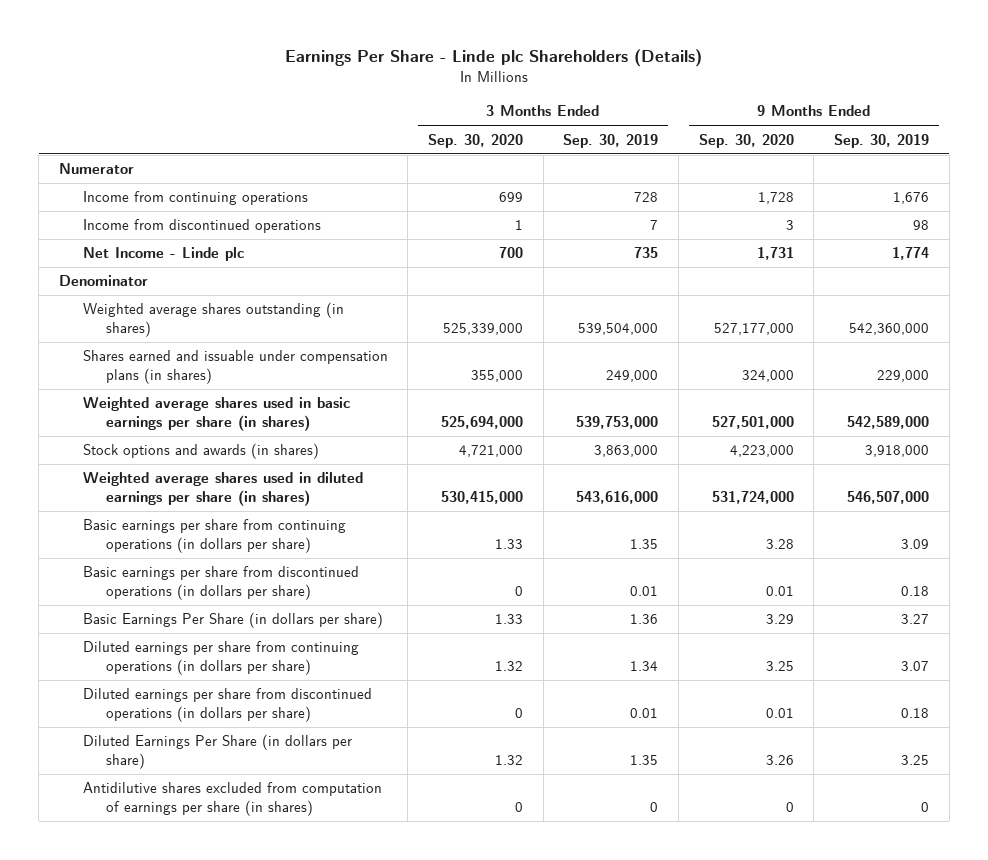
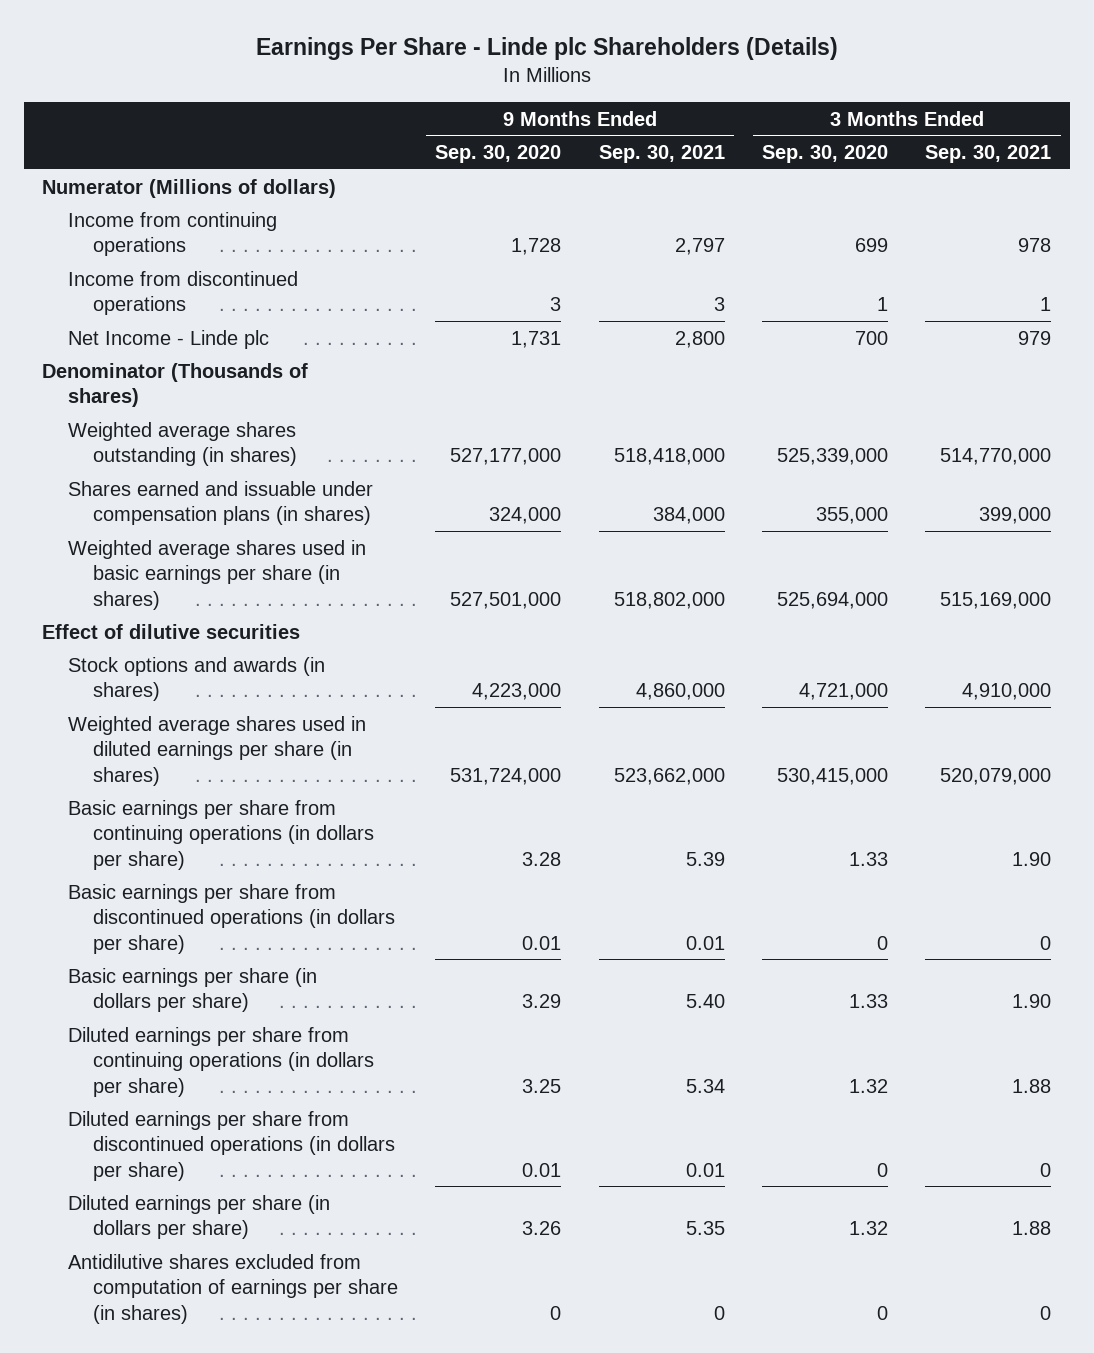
- | 3 Months Ended Sep. 30, 2020 | 3 Months Ended Sep. 30, 2019 | 9 Months Ended Sep. 30, 2020 | 9 Months Ended Sep. 30, 2019
+ | 9 Months Ended Sep. 30, 2020 | 9 Months Ended Sep. 30, 2021 | 3 Months Ended Sep. 30, 2020 | 3 Months Ended Sep. 30, 2021
- Numerator
+ Numerator (Millions of dollars)
- Denominator
+ Denominator (Thousands of shares)
+ Effect of dilutive securities
- Basic Earnings Per Share (in dollars per share) | 1.33 | 1.36 | 3.29 | 3.27
+ Basic earnings per share (in dollars per share) | 3.29 | 5.40 | 1.33 | 1.90
- Diluted Earnings Per Share (in dollars per share) | 1.32 | 1.35 | 3.26 | 3.25
+ Diluted earnings per share (in dollars per share) | 3.26 | 5.35 | 1.32 | 1.88

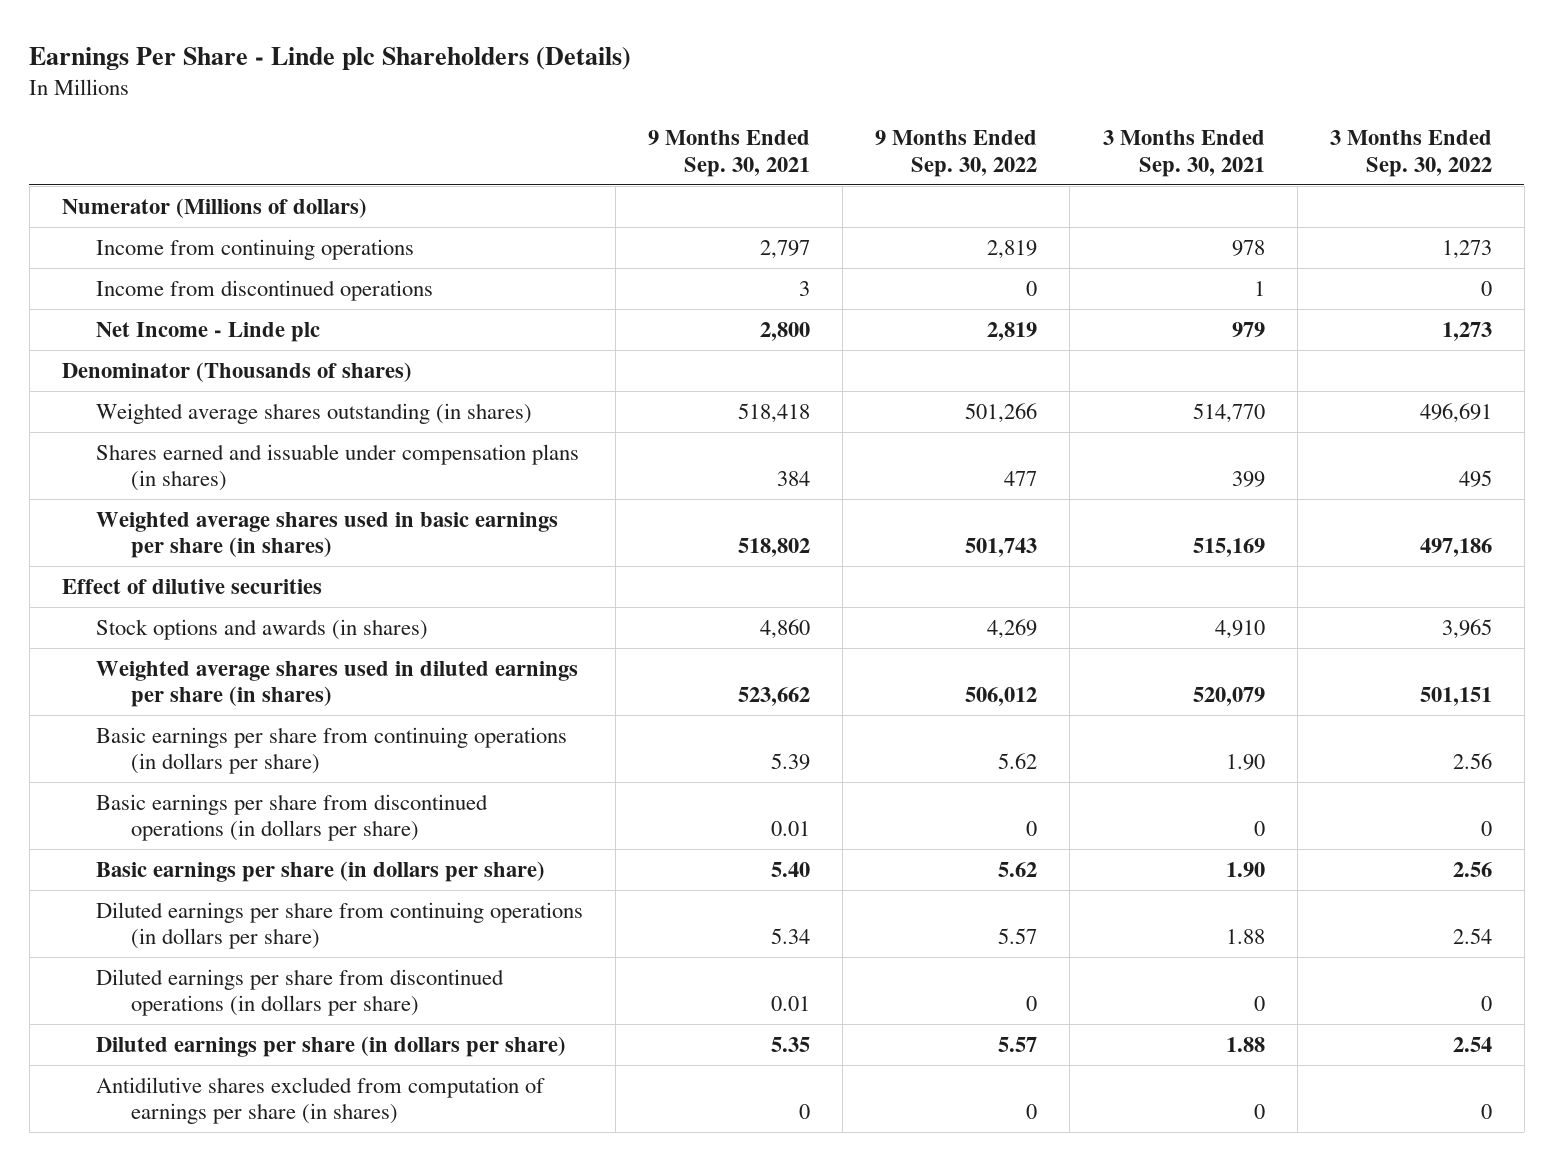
- | 9 Months Ended Sep. 30, 2020 | 9 Months Ended Sep. 30, 2021 | 3 Months Ended Sep. 30, 2020 | 3 Months Ended Sep. 30, 2021
+ | 9 Months Ended Sep. 30, 2021 | 9 Months Ended Sep. 30, 2022 | 3 Months Ended Sep. 30, 2021 | 3 Months Ended Sep. 30, 2022
- Weighted average shares outstanding (in shares) | 527,177,000 | 518,418,000 | 525,339,000 | 514,770,000
- Shares earned and issuable under compensation plans (in shares) | 324,000 | 384,000 | 355,000 | 399,000
- Weighted average shares used in basic earnings per share (in shares) | 527,501,000 | 518,802,000 | 525,694,000 | 515,169,000
+ Weighted average shares outstanding (in shares) | 518,418 | 501,266 | 514,770 | 496,691
+ Shares earned and issuable under compensation plans (in shares) | 384 | 477 | 399 | 495
+ Weighted average shares used in basic earnings per share (in shares) | 518,802 | 501,743 | 515,169 | 497,186
- Stock options and awards (in shares) | 4,223,000 | 4,860,000 | 4,721,000 | 4,910,000
- Weighted average shares used in diluted earnings per share (in shares) | 531,724,000 | 523,662,000 | 530,415,000 | 520,079,000
+ Stock options and awards (in shares) | 4,860 | 4,269 | 4,910 | 3,965
+ Weighted average shares used in diluted earnings per share (in shares) | 523,662 | 506,012 | 520,079 | 501,151

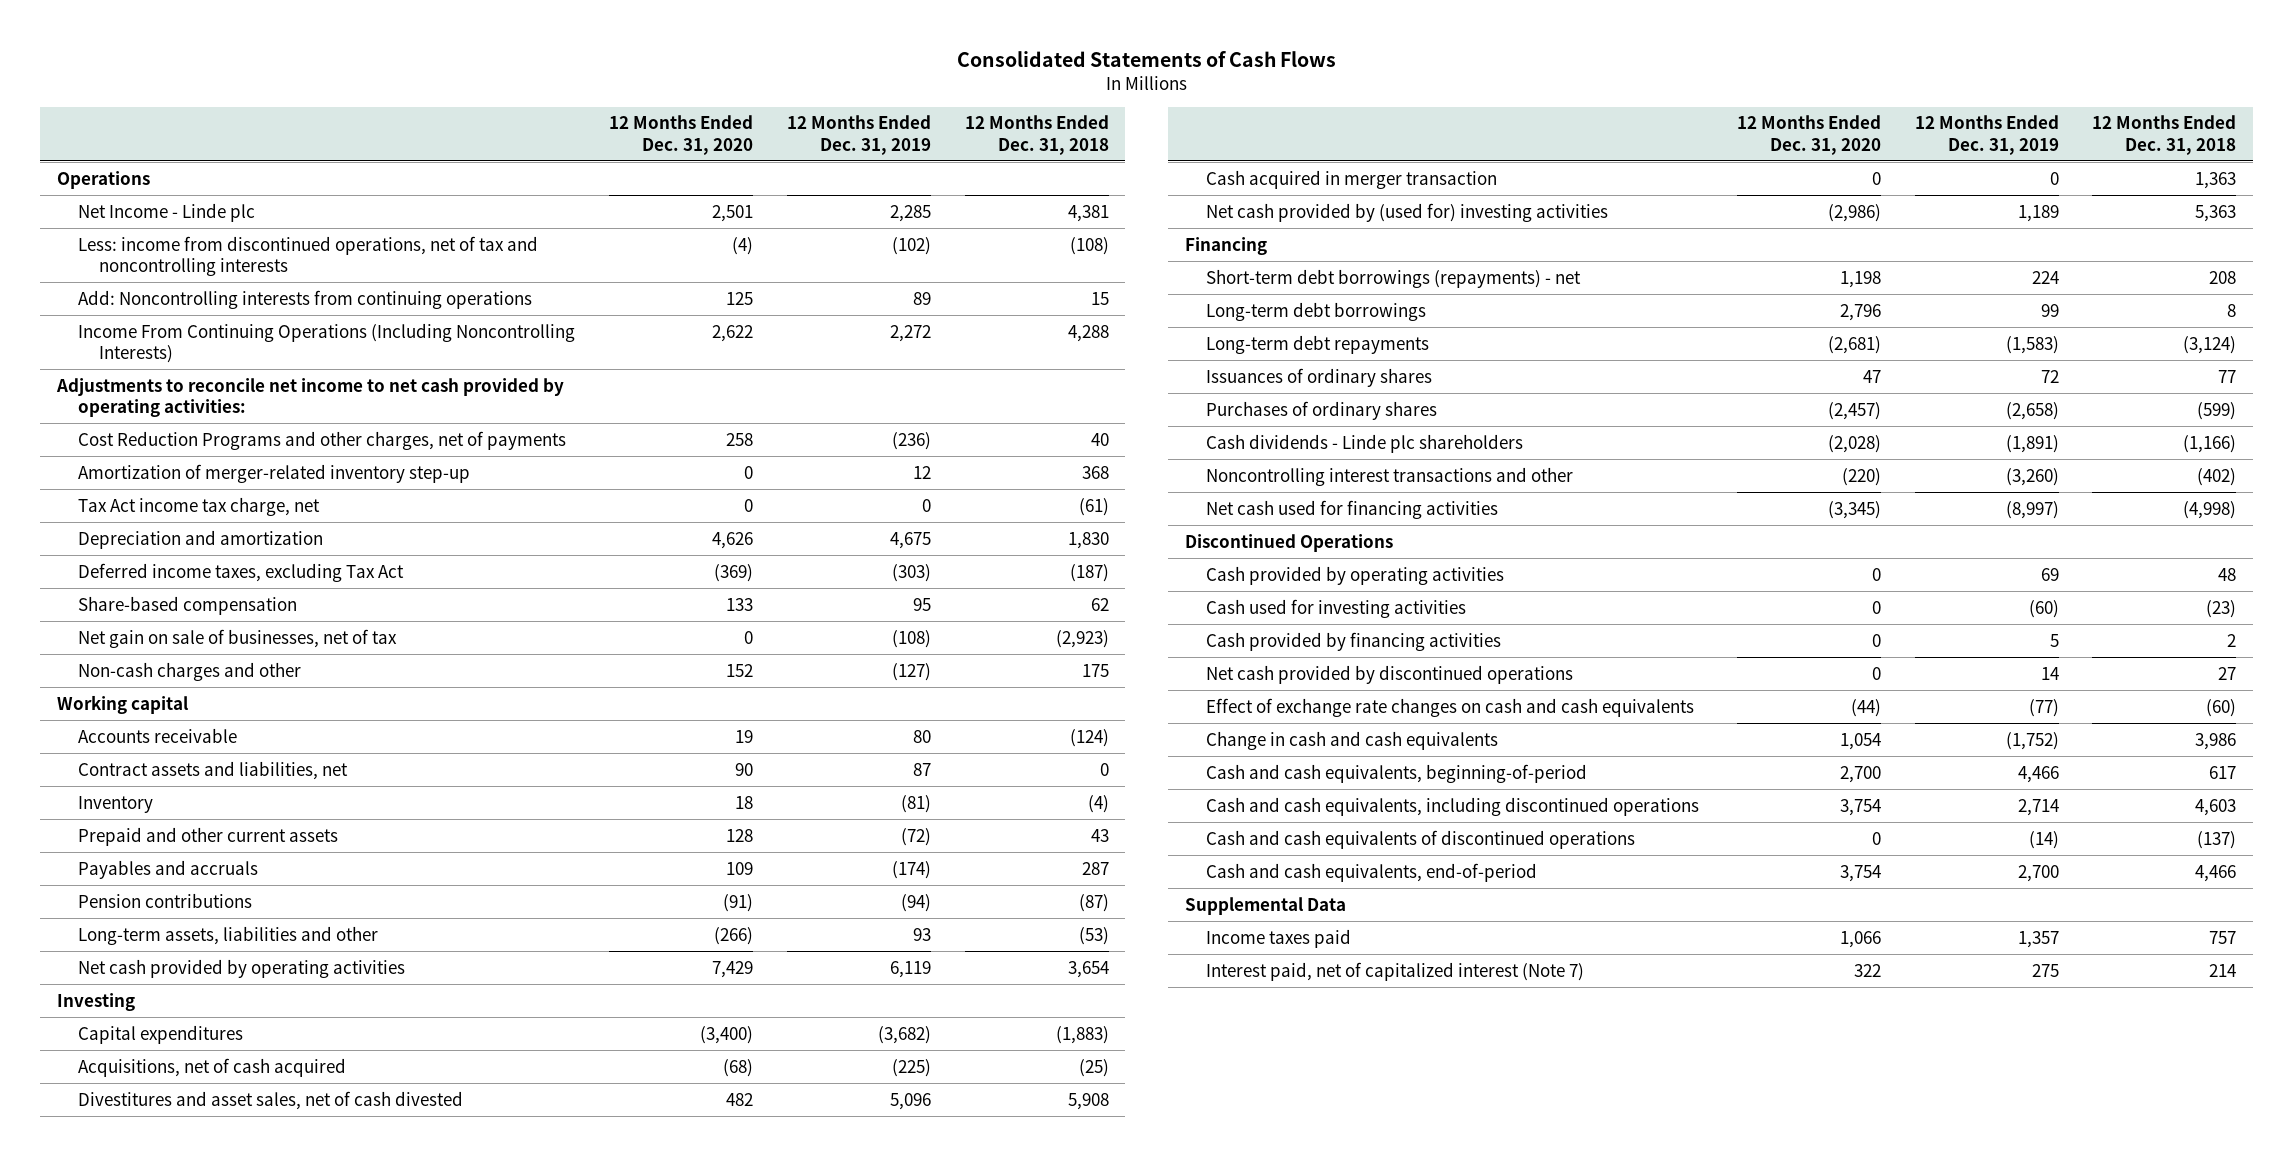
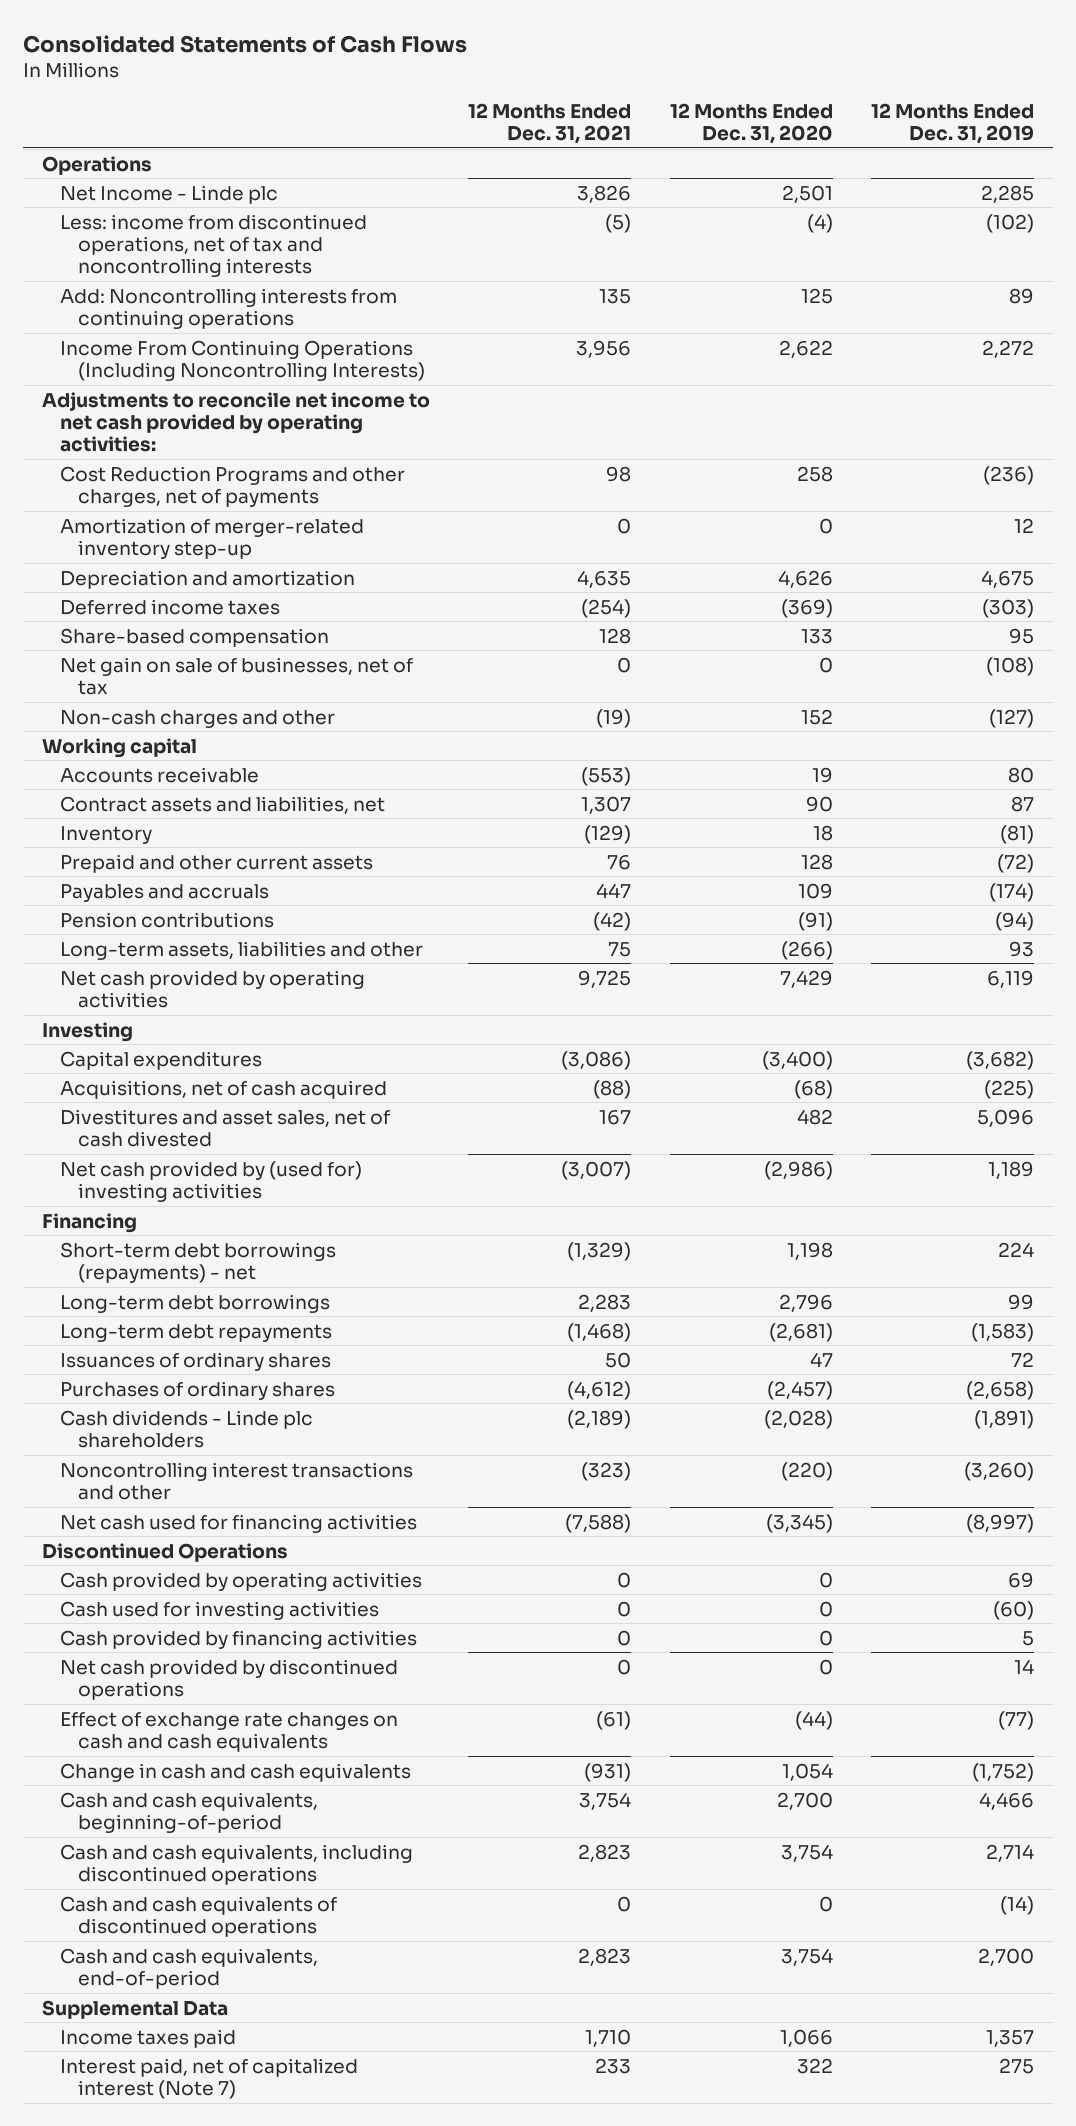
- | 12 Months Ended Dec. 31, 2020 | 12 Months Ended Dec. 31, 2019 | 12 Months Ended Dec. 31, 2018
+ | 12 Months Ended Dec. 31, 2021 | 12 Months Ended Dec. 31, 2020 | 12 Months Ended Dec. 31, 2019
- Tax Act income tax charge, net | 0 | 0 | (61)
- Deferred income taxes, excluding Tax Act | (369) | (303) | (187)
+ Deferred income taxes | (254) | (369) | (303)
- Cash acquired in merger transaction | 0 | 0 | 1,363

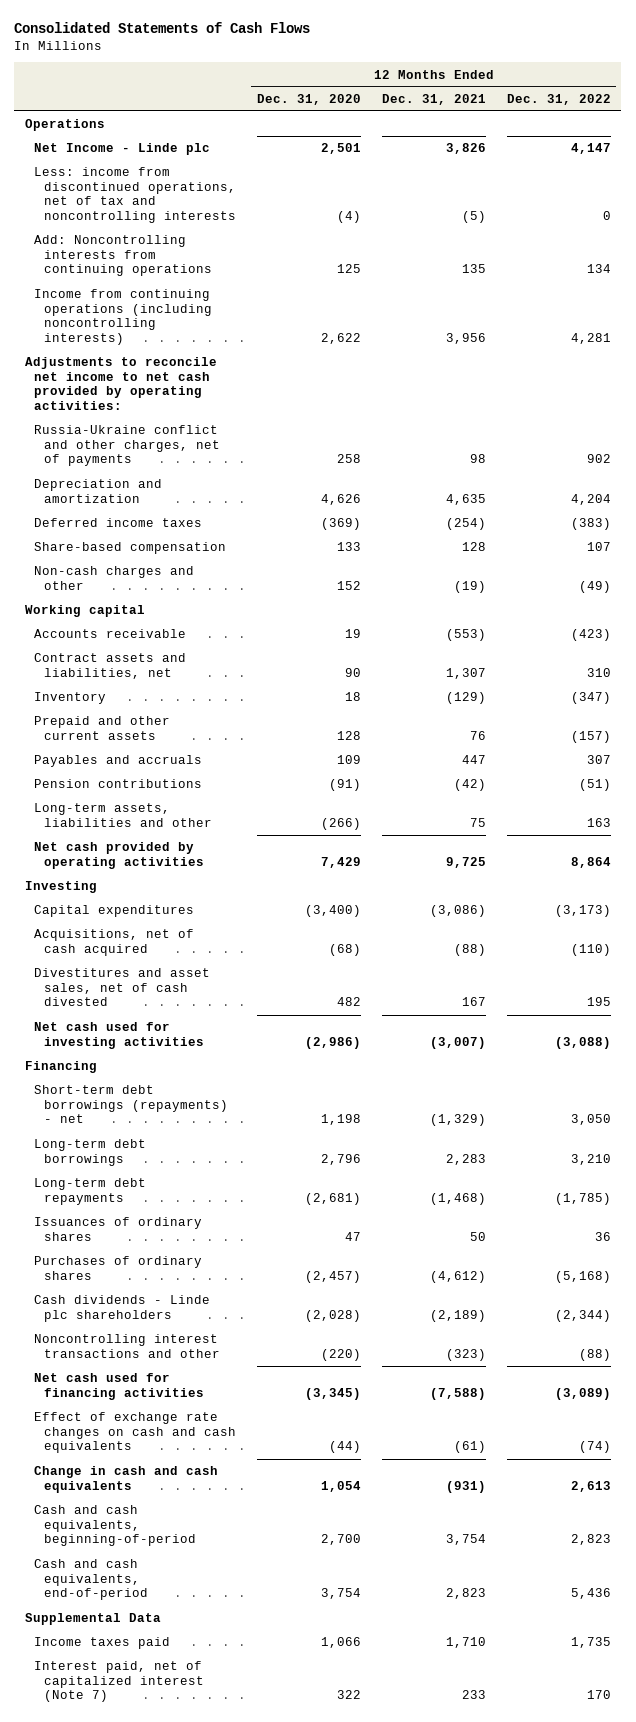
- | 12 Months Ended Dec. 31, 2021 | 12 Months Ended Dec. 31, 2020 | 12 Months Ended Dec. 31, 2019
+ | 12 Months Ended Dec. 31, 2020 | 12 Months Ended Dec. 31, 2021 | 12 Months Ended Dec. 31, 2022
- Income From Continuing Operations (Including Noncontrolling Interests) | 3,956 | 2,622 | 2,272
+ Income from continuing operations (including noncontrolling interests) | 2,622 | 3,956 | 4,281
- Cost Reduction Programs and other charges, net of payments | 98 | 258 | (236)
- Amortization of merger-related inventory step-up | 0 | 0 | 12
+ Russia-Ukraine conflict and other charges, net of payments | 258 | 98 | 902
- Net gain on sale of businesses, net of tax | 0 | 0 | (108)
- Net cash provided by (used for) investing activities | (3,007) | (2,986) | 1,189
+ Net cash used for investing activities | (2,986) | (3,007) | (3,088)
- Discontinued Operations
- Cash provided by operating activities | 0 | 0 | 69
- Cash used for investing activities | 0 | 0 | (60)
- Cash provided by financing activities | 0 | 0 | 5
- Net cash provided by discontinued operations | 0 | 0 | 14
- Cash and cash equivalents, including discontinued operations | 2,823 | 3,754 | 2,714
- Cash and cash equivalents of discontinued operations | 0 | 0 | (14)

